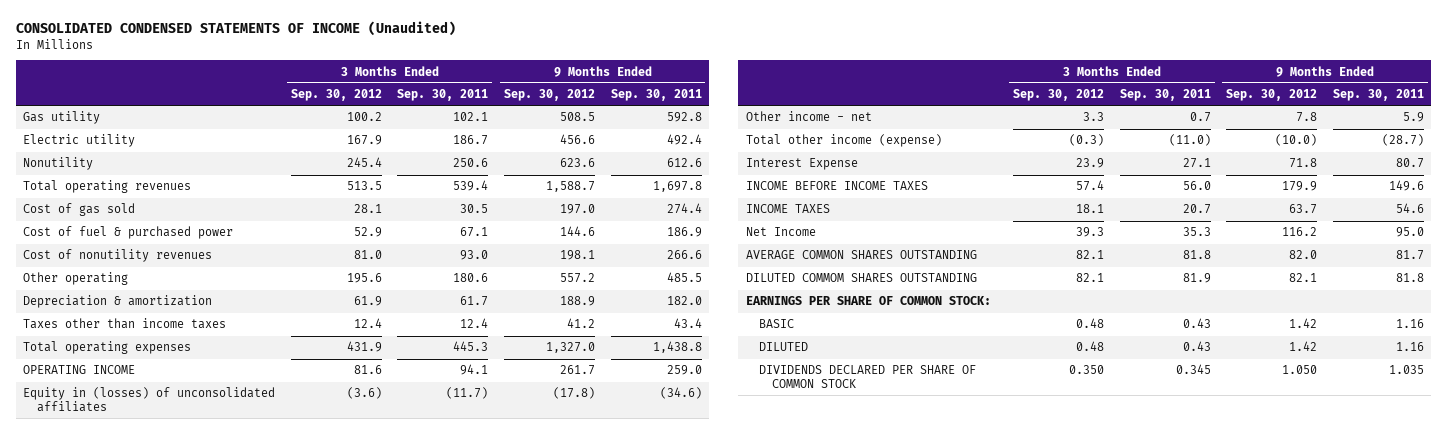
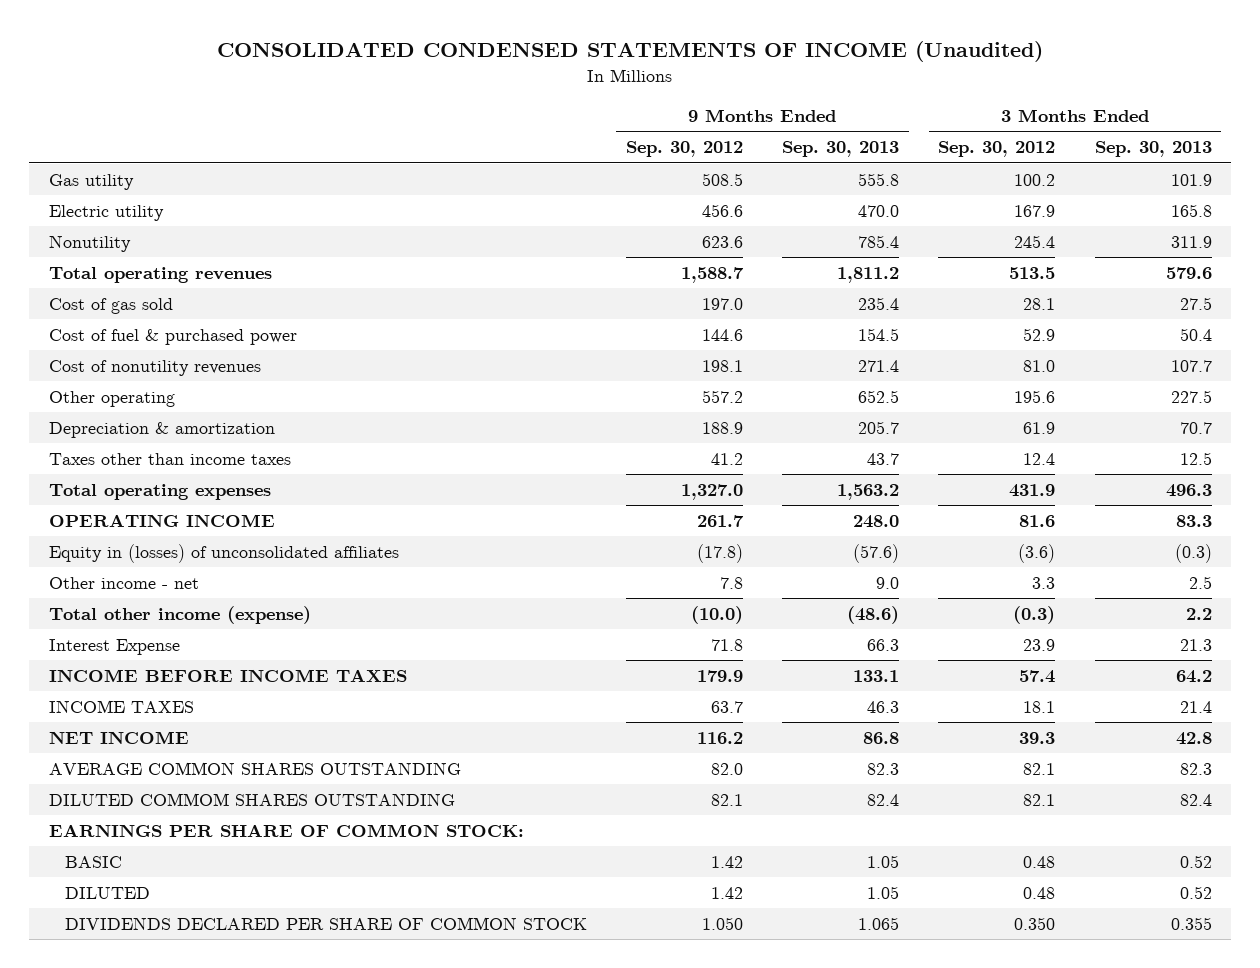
- | 3 Months Ended Sep. 30, 2012 | 3 Months Ended Sep. 30, 2011 | 9 Months Ended Sep. 30, 2012 | 9 Months Ended Sep. 30, 2011
+ | 9 Months Ended Sep. 30, 2012 | 9 Months Ended Sep. 30, 2013 | 3 Months Ended Sep. 30, 2012 | 3 Months Ended Sep. 30, 2013
- Net Income | 39.3 | 35.3 | 116.2 | 95.0
+ NET INCOME | 116.2 | 86.8 | 39.3 | 42.8

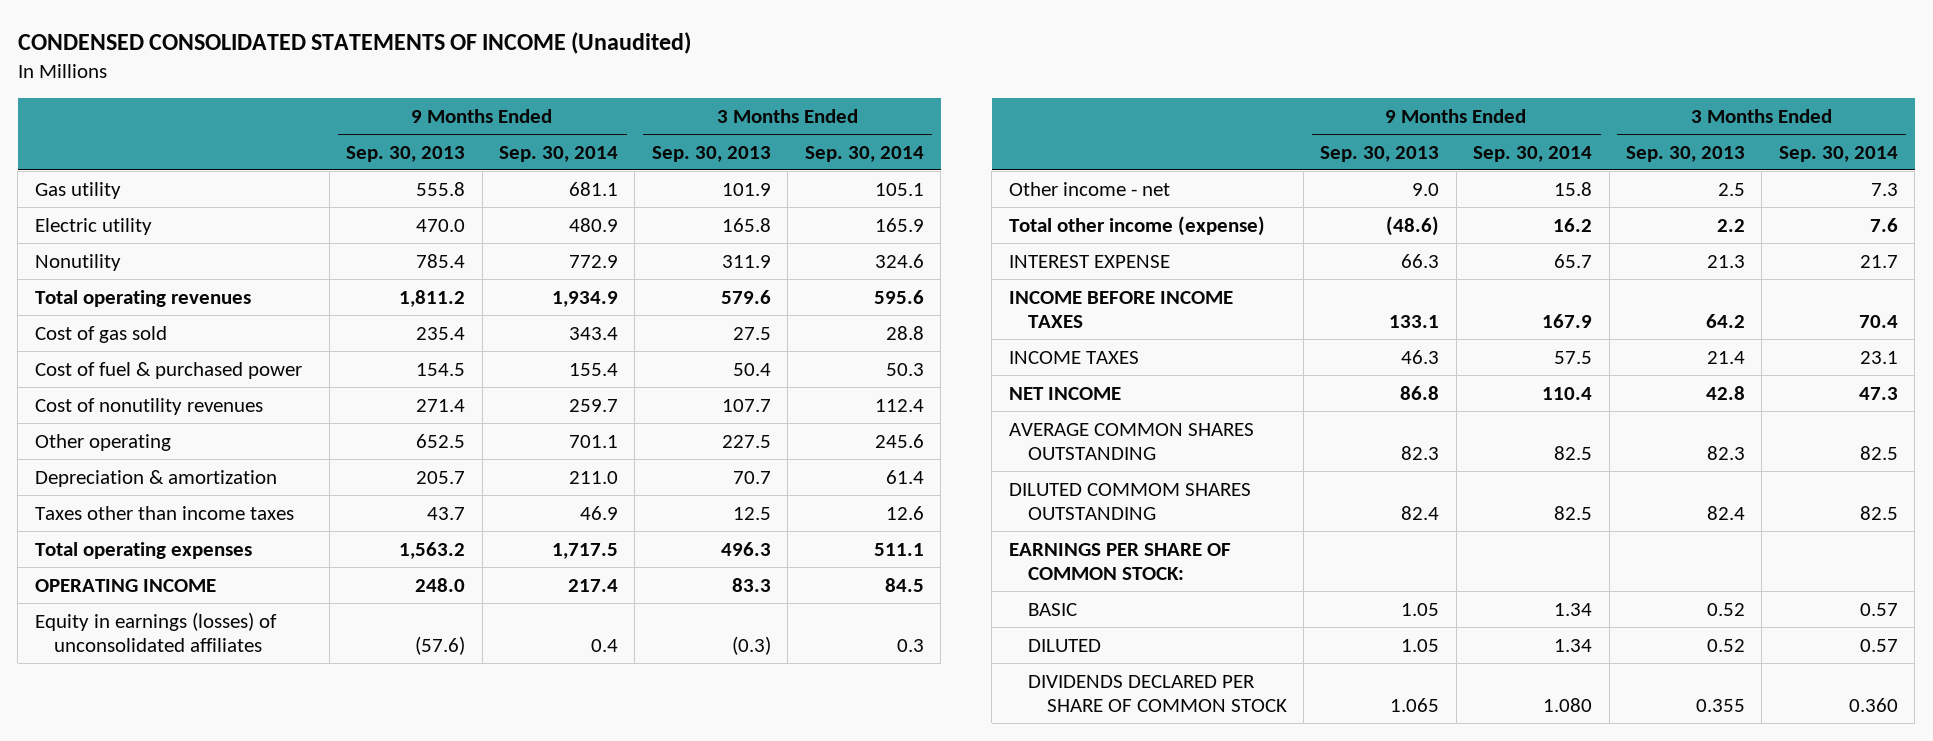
- CONSOLIDATED CONDENSED STATEMENTS OF INCOME (Unaudited)
+ CONDENSED CONSOLIDATED STATEMENTS OF INCOME (Unaudited)
- | 9 Months Ended Sep. 30, 2012 | 9 Months Ended Sep. 30, 2013 | 3 Months Ended Sep. 30, 2012 | 3 Months Ended Sep. 30, 2013
+ | 9 Months Ended Sep. 30, 2013 | 9 Months Ended Sep. 30, 2014 | 3 Months Ended Sep. 30, 2013 | 3 Months Ended Sep. 30, 2014
- Equity in (losses) of unconsolidated affiliates | (17.8) | (57.6) | (3.6) | (0.3)
+ Equity in earnings (losses) of unconsolidated affiliates | (57.6) | 0.4 | (0.3) | 0.3
- Interest Expense | 71.8 | 66.3 | 23.9 | 21.3
+ INTEREST EXPENSE | 66.3 | 65.7 | 21.3 | 21.7

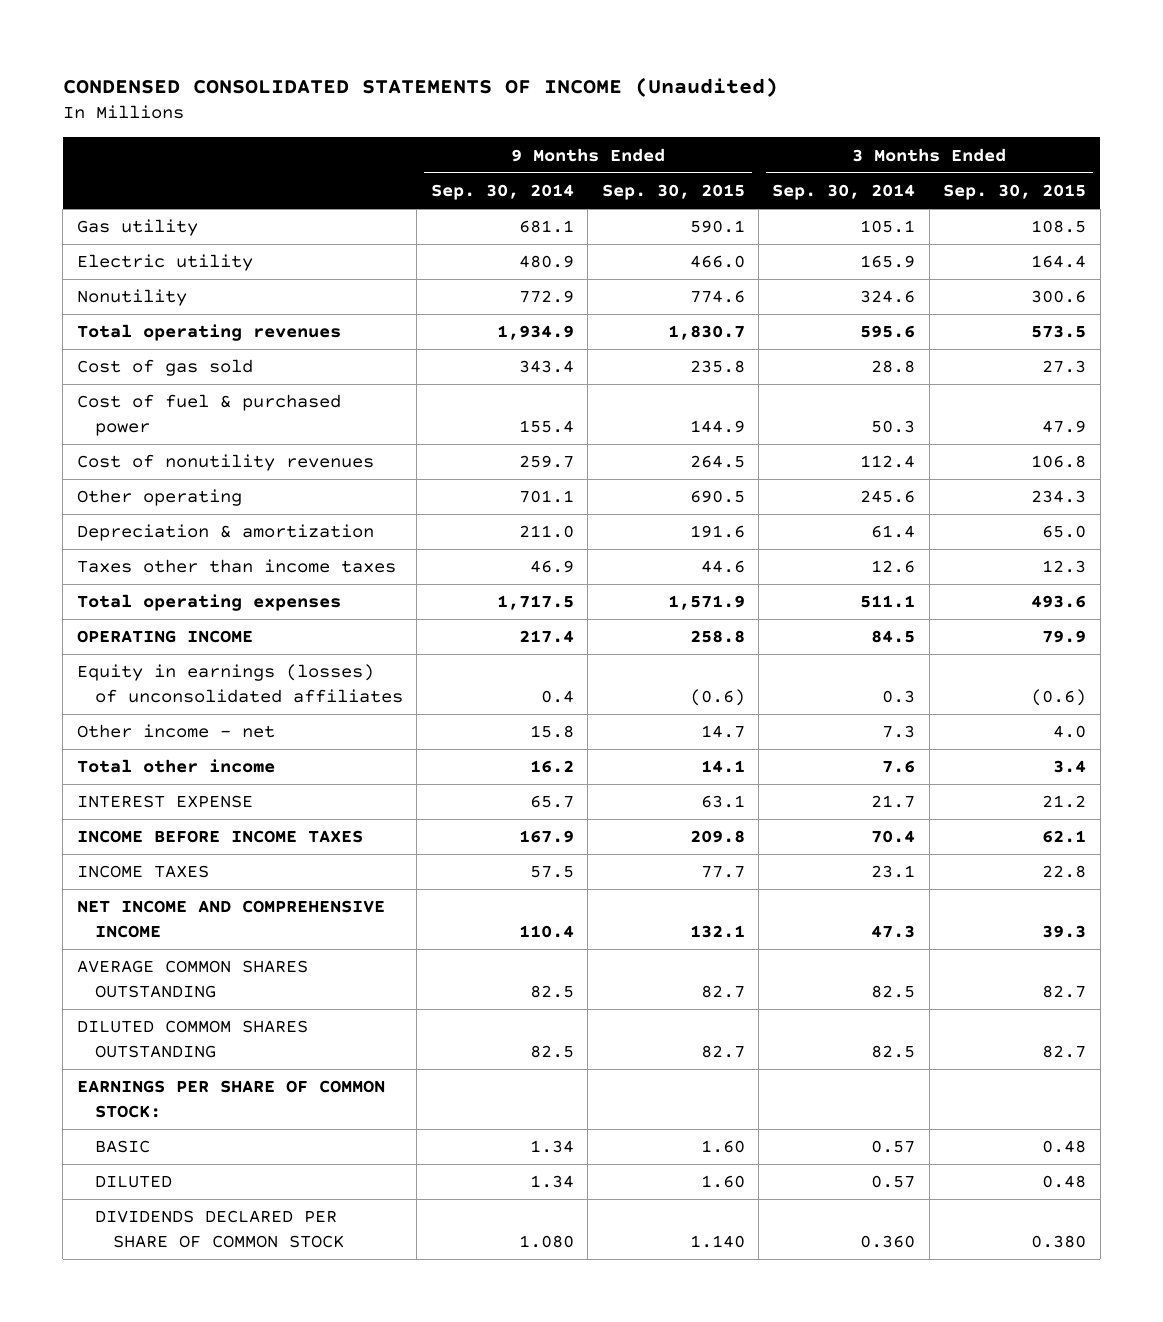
- | 9 Months Ended Sep. 30, 2013 | 9 Months Ended Sep. 30, 2014 | 3 Months Ended Sep. 30, 2013 | 3 Months Ended Sep. 30, 2014
+ | 9 Months Ended Sep. 30, 2014 | 9 Months Ended Sep. 30, 2015 | 3 Months Ended Sep. 30, 2014 | 3 Months Ended Sep. 30, 2015
- Total other income (expense) | (48.6) | 16.2 | 2.2 | 7.6
+ Total other income | 16.2 | 14.1 | 7.6 | 3.4
- NET INCOME | 86.8 | 110.4 | 42.8 | 47.3
+ NET INCOME AND COMPREHENSIVE INCOME | 110.4 | 132.1 | 47.3 | 39.3

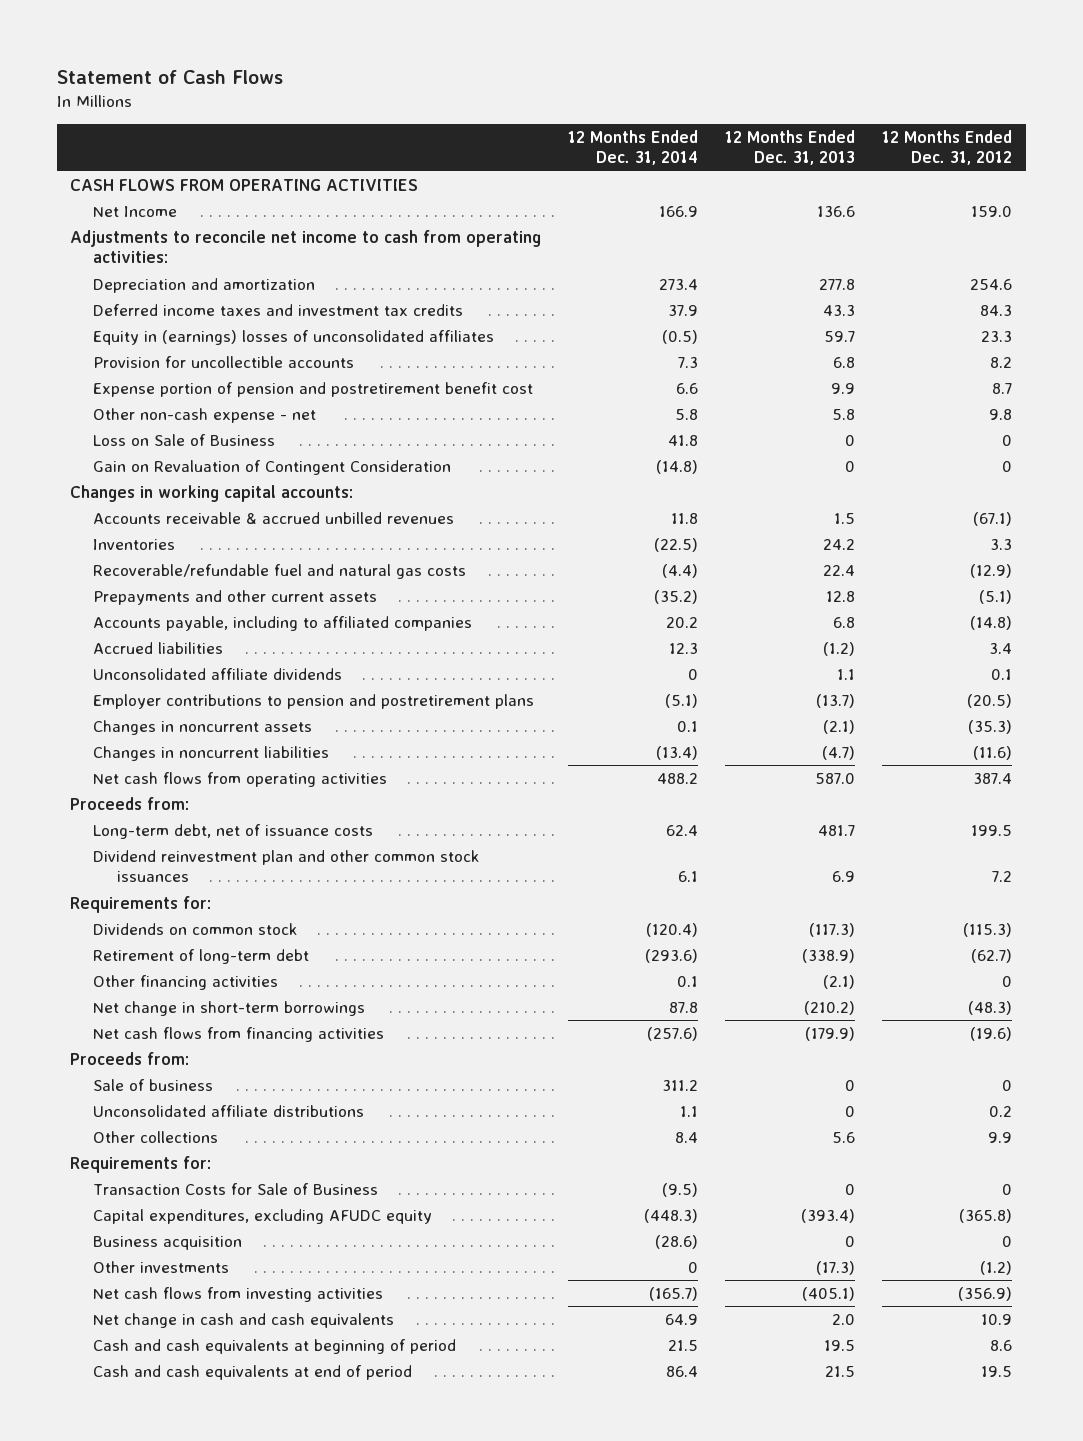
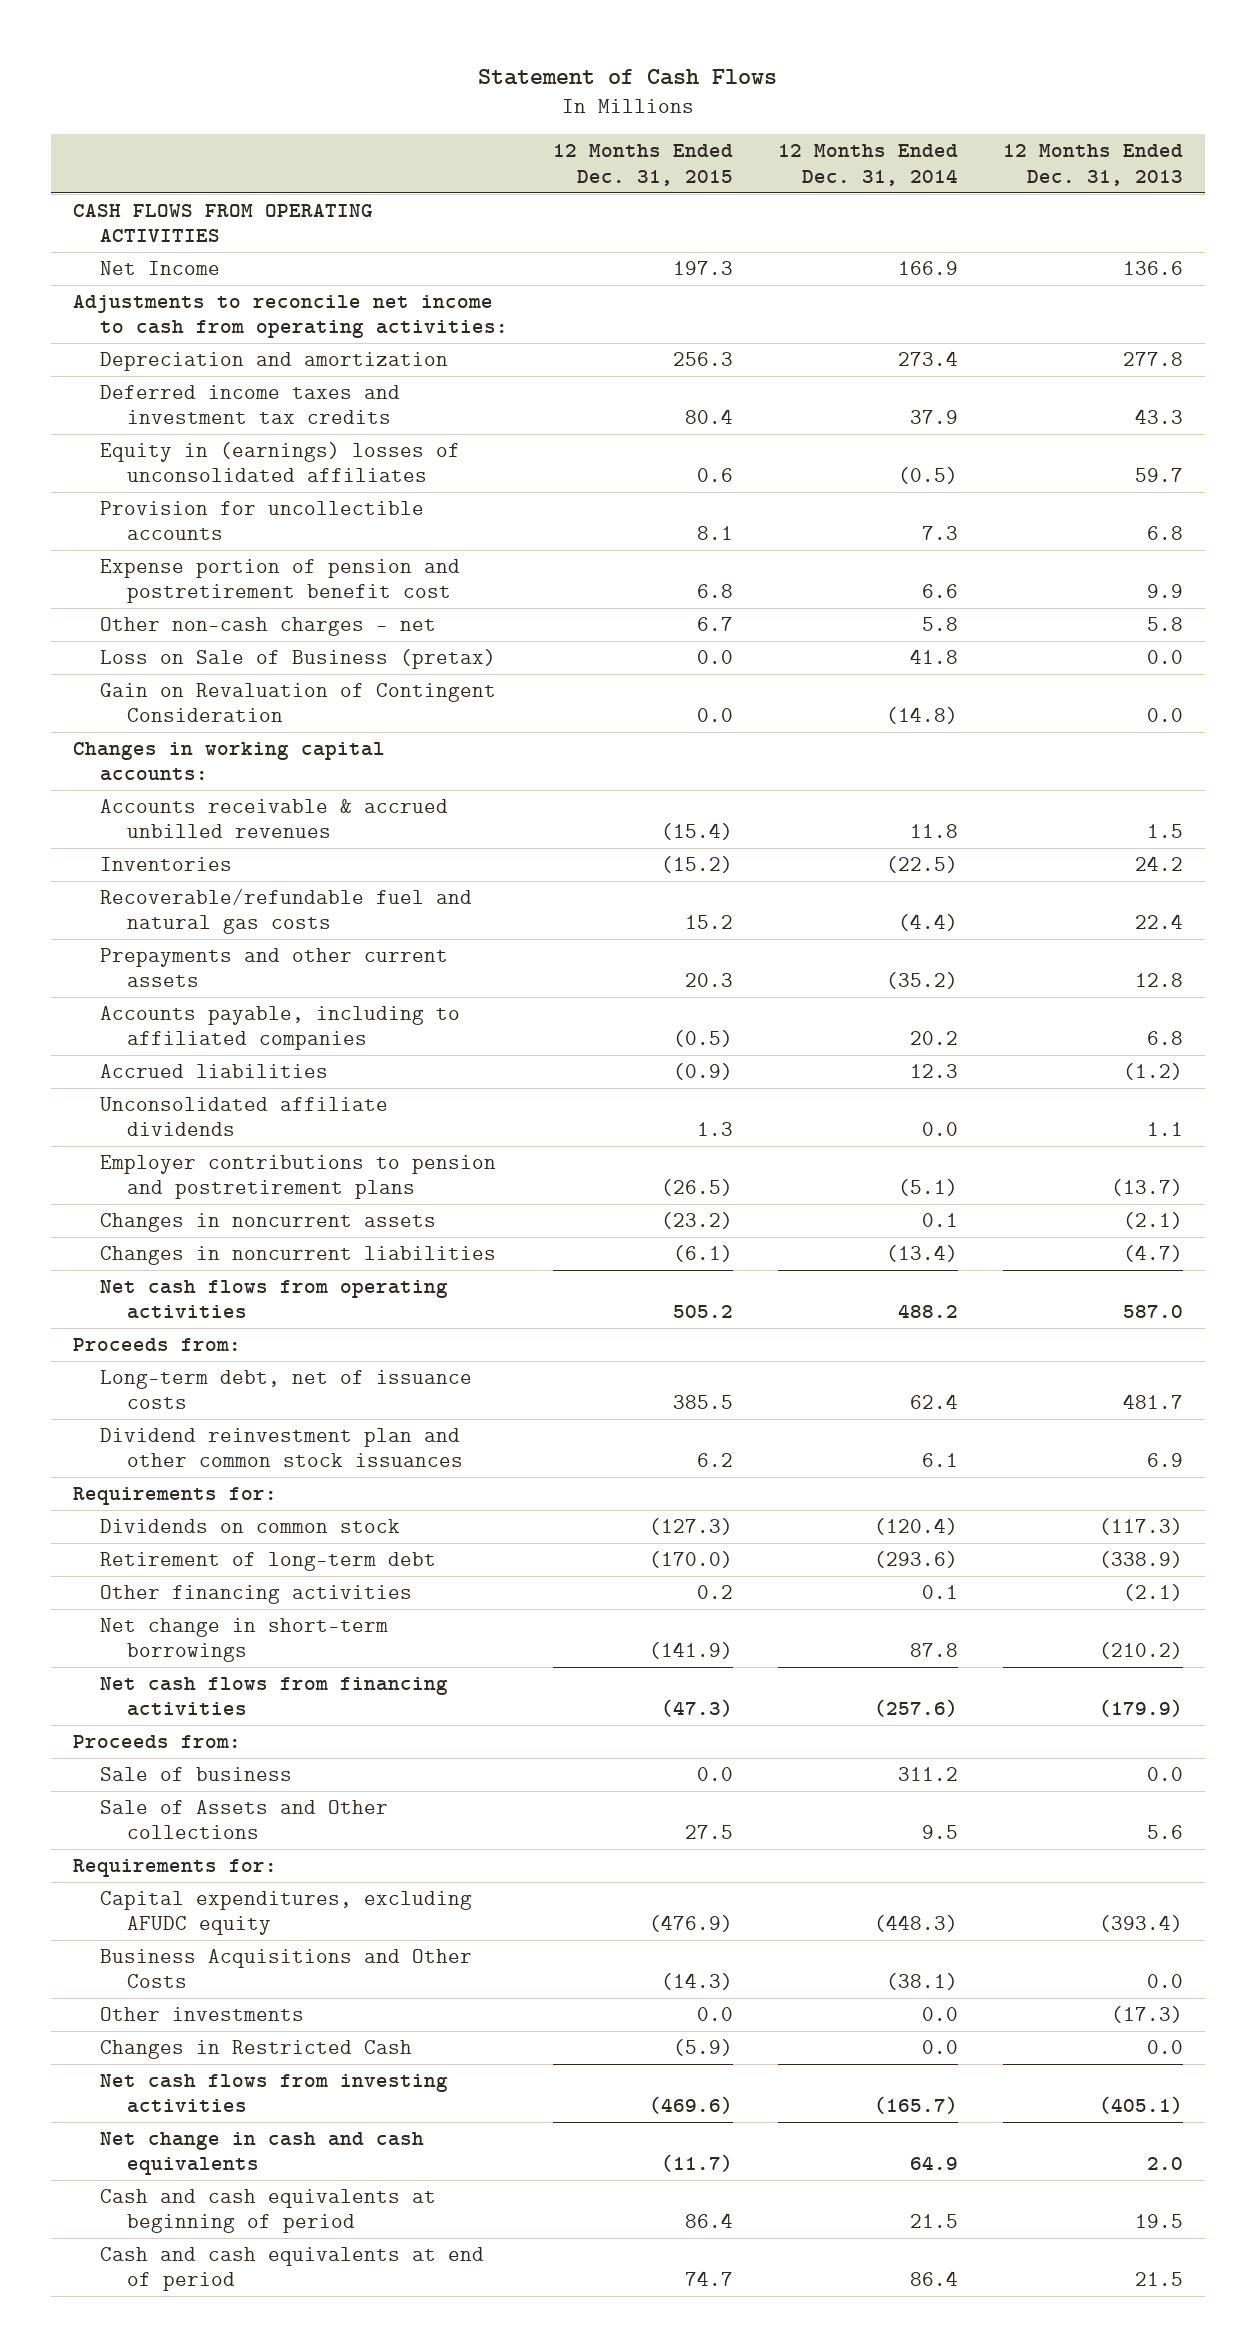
- | 12 Months Ended Dec. 31, 2014 | 12 Months Ended Dec. 31, 2013 | 12 Months Ended Dec. 31, 2012
+ | 12 Months Ended Dec. 31, 2015 | 12 Months Ended Dec. 31, 2014 | 12 Months Ended Dec. 31, 2013
- Other non-cash expense - net | 5.8 | 5.8 | 9.8
- Loss on Sale of Business | 41.8 | 0 | 0
- Gain on Revaluation of Contingent Consideration | (14.8) | 0 | 0
+ Other non-cash charges - net | 6.7 | 5.8 | 5.8
+ Loss on Sale of Business (pretax) | 0.0 | 41.8 | 0.0
+ Gain on Revaluation of Contingent Consideration | 0.0 | (14.8) | 0.0
- Unconsolidated affiliate dividends | 0 | 1.1 | 0.1
+ Unconsolidated affiliate dividends | 1.3 | 0.0 | 1.1
- Sale of business | 311.2 | 0 | 0
- Unconsolidated affiliate distributions | 1.1 | 0 | 0.2
- Other collections | 8.4 | 5.6 | 9.9
+ Sale of business | 0.0 | 311.2 | 0.0
+ Sale of Assets and Other collections | 27.5 | 9.5 | 5.6
- Transaction Costs for Sale of Business | (9.5) | 0 | 0
- Business acquisition | (28.6) | 0 | 0
- Other investments | 0 | (17.3) | (1.2)
+ Business Acquisitions and Other Costs | (14.3) | (38.1) | 0.0
+ Other investments | 0.0 | 0.0 | (17.3)
+ Changes in Restricted Cash | (5.9) | 0.0 | 0.0

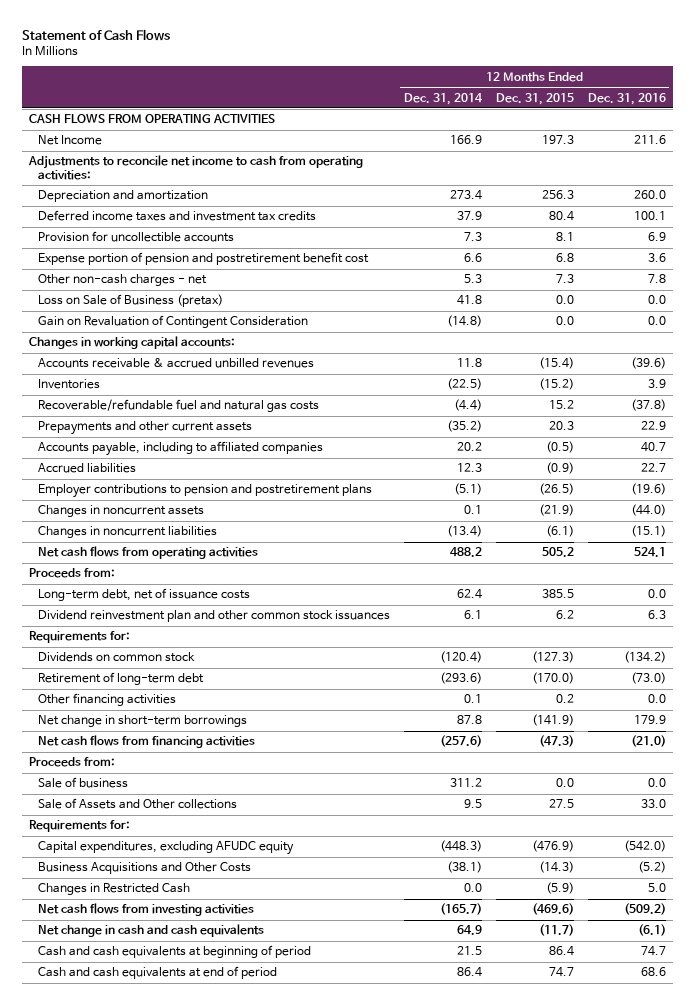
- | 12 Months Ended Dec. 31, 2015 | 12 Months Ended Dec. 31, 2014 | 12 Months Ended Dec. 31, 2013
+ | 12 Months Ended Dec. 31, 2014 | 12 Months Ended Dec. 31, 2015 | 12 Months Ended Dec. 31, 2016
- Equity in (earnings) losses of unconsolidated affiliates | 0.6 | (0.5) | 59.7
- Other non-cash charges - net | 6.7 | 5.8 | 5.8
+ Other non-cash charges - net | 5.3 | 7.3 | 7.8
- Unconsolidated affiliate dividends | 1.3 | 0.0 | 1.1
- Changes in noncurrent assets | (23.2) | 0.1 | (2.1)
+ Changes in noncurrent assets | 0.1 | (21.9) | (44.0)
- Other investments | 0.0 | 0.0 | (17.3)

